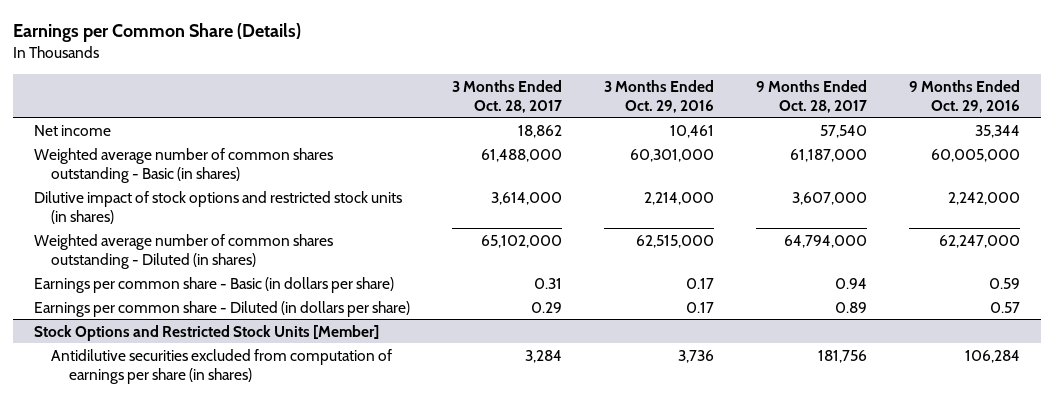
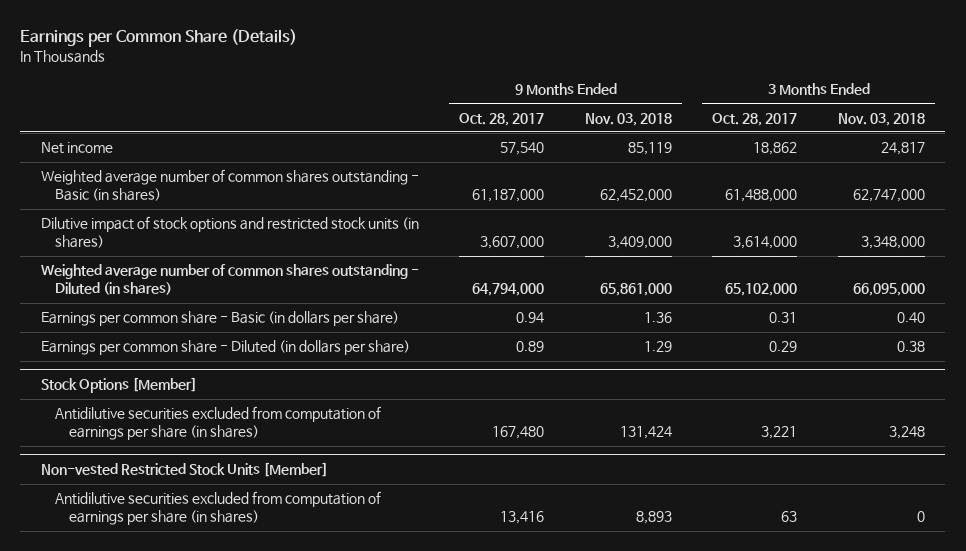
- | 3 Months Ended Oct. 28, 2017 | 3 Months Ended Oct. 29, 2016 | 9 Months Ended Oct. 28, 2017 | 9 Months Ended Oct. 29, 2016
+ | 9 Months Ended Oct. 28, 2017 | 9 Months Ended Nov. 03, 2018 | 3 Months Ended Oct. 28, 2017 | 3 Months Ended Nov. 03, 2018
- Stock Options and Restricted Stock Units [Member]
- Antidilutive securities excluded from computation of earnings per share (in shares) | 3,284 | 3,736 | 181,756 | 106,284
+ Stock Options [Member]
+ Antidilutive securities excluded from computation of earnings per share (in shares) | 167,480 | 131,424 | 3,221 | 3,248
+ Non-vested Restricted Stock Units [Member]
+ Antidilutive securities excluded from computation of earnings per share (in shares) | 13,416 | 8,893 | 63 | 0

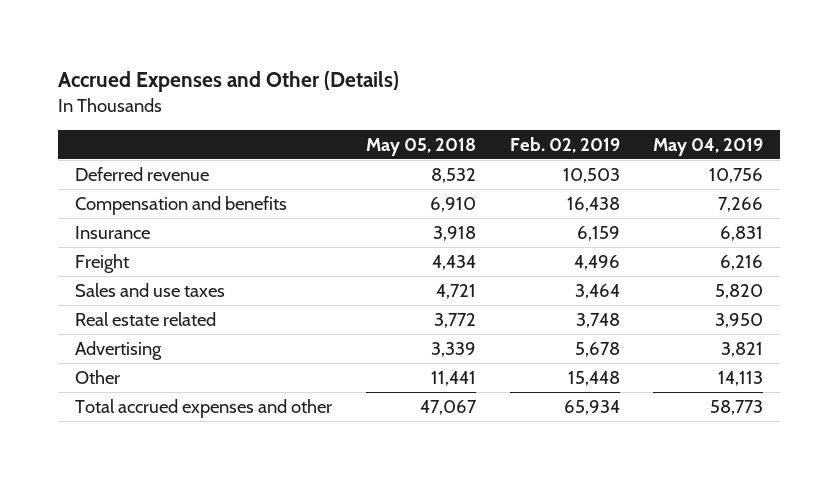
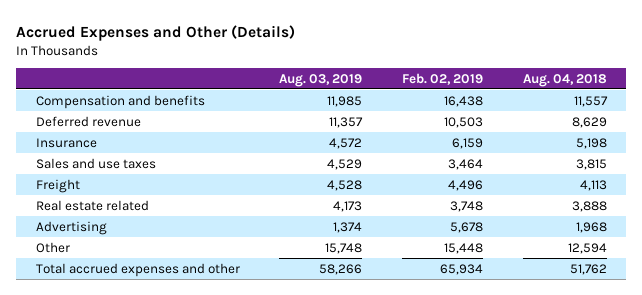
- | May 05, 2018 | Feb. 02, 2019 | May 04, 2019
+ | Aug. 03, 2019 | Feb. 02, 2019 | Aug. 04, 2018
moved down: Deferred revenue | 11,357 | 10,503 | 8,629
moved down: Freight | 4,528 | 4,496 | 4,113

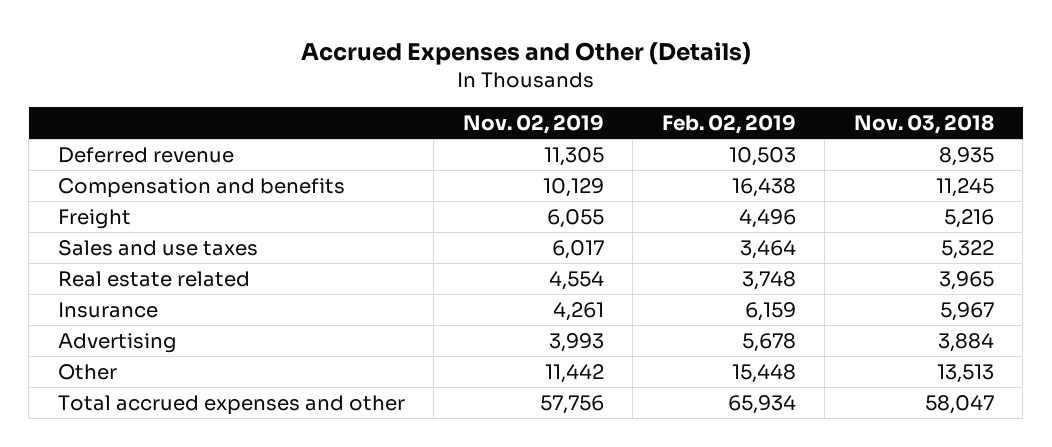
- | Aug. 03, 2019 | Feb. 02, 2019 | Aug. 04, 2018
+ | Nov. 02, 2019 | Feb. 02, 2019 | Nov. 03, 2018
moved down: Compensation and benefits | 10,129 | 16,438 | 11,245
moved down: Sales and use taxes | 6,017 | 3,464 | 5,322
moved down: Insurance | 4,261 | 6,159 | 5,967

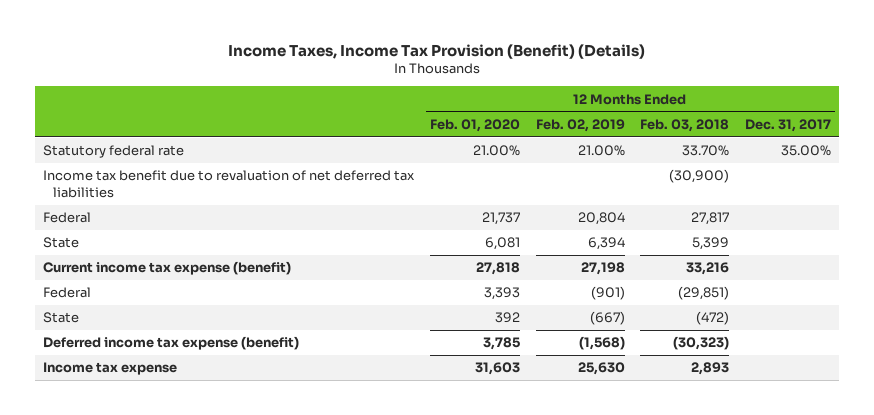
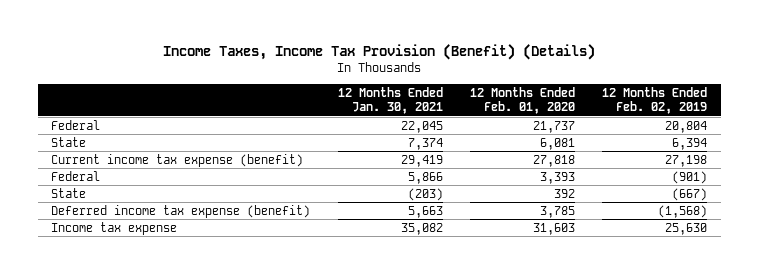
- | 12 Months Ended Feb. 01, 2020 | 12 Months Ended Feb. 02, 2019 | 12 Months Ended Feb. 03, 2018 | 12 Months Ended Dec. 31, 2017
+ | 12 Months Ended Jan. 30, 2021 | 12 Months Ended Feb. 01, 2020 | 12 Months Ended Feb. 02, 2019
- Statutory federal rate | 21.00% | 21.00% | 33.70% | 35.00%
- Income tax benefit due to revaluation of net deferred tax liabilities | | | (30,900) |

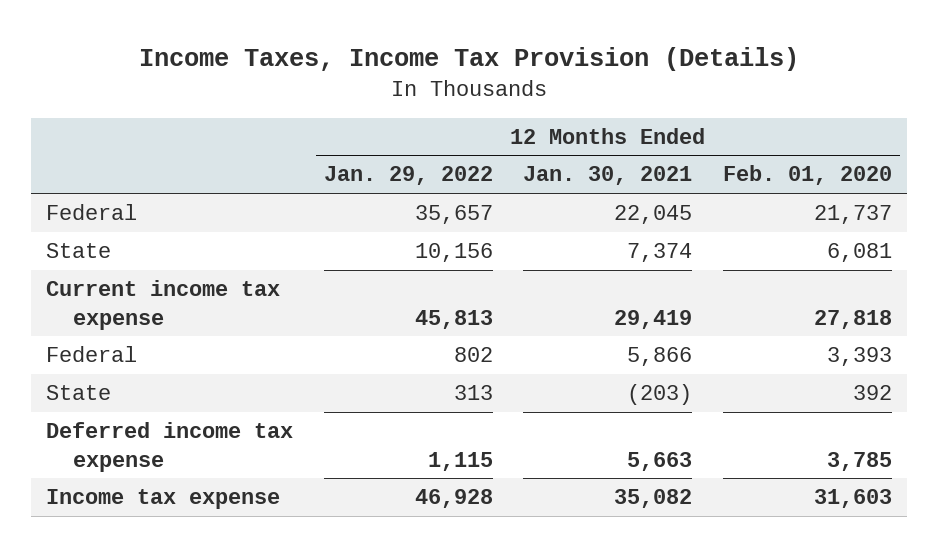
- Income Taxes, Income Tax Provision (Benefit) (Details)
+ Income Taxes, Income Tax Provision (Details)
- | 12 Months Ended Jan. 30, 2021 | 12 Months Ended Feb. 01, 2020 | 12 Months Ended Feb. 02, 2019
+ | 12 Months Ended Jan. 29, 2022 | 12 Months Ended Jan. 30, 2021 | 12 Months Ended Feb. 01, 2020
- Current income tax expense (benefit) | 29,419 | 27,818 | 27,198
+ Current income tax expense | 45,813 | 29,419 | 27,818
- Deferred income tax expense (benefit) | 5,663 | 3,785 | (1,568)
+ Deferred income tax expense | 1,115 | 5,663 | 3,785

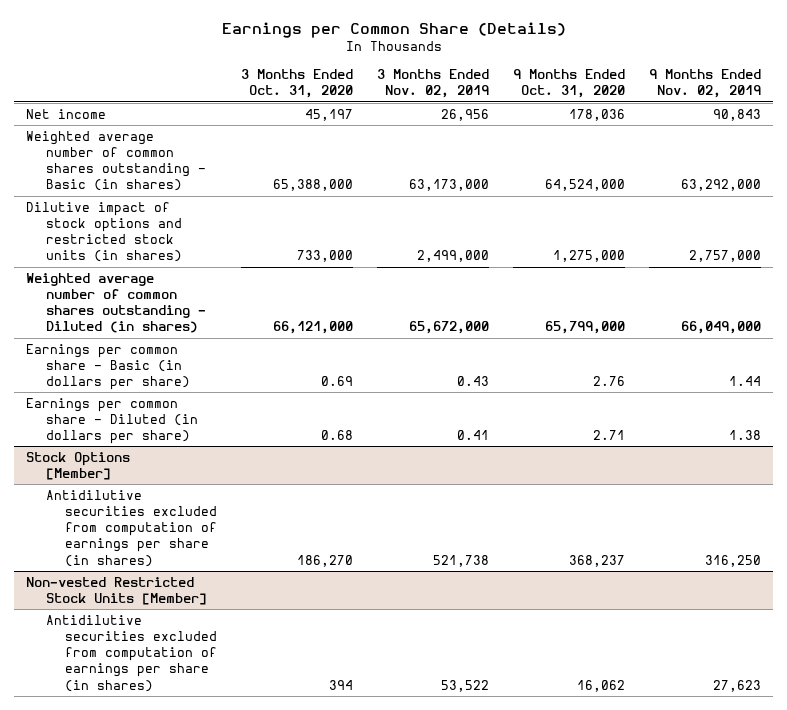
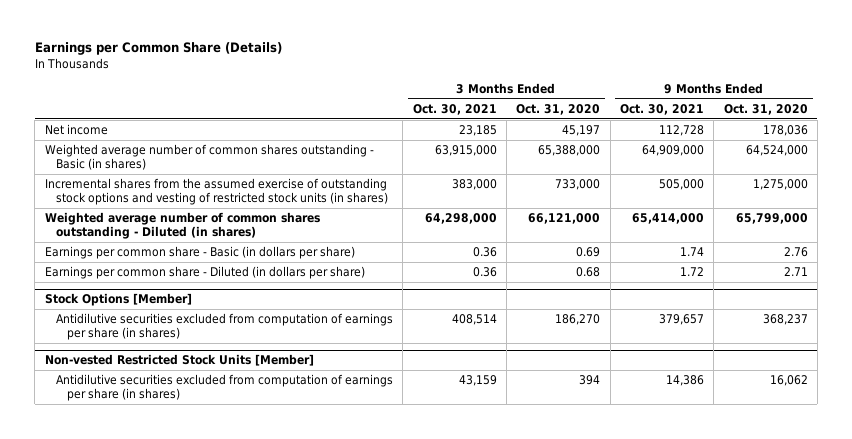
- | 3 Months Ended Oct. 31, 2020 | 3 Months Ended Nov. 02, 2019 | 9 Months Ended Oct. 31, 2020 | 9 Months Ended Nov. 02, 2019
+ | 3 Months Ended Oct. 30, 2021 | 3 Months Ended Oct. 31, 2020 | 9 Months Ended Oct. 30, 2021 | 9 Months Ended Oct. 31, 2020
- Dilutive impact of stock options and restricted stock units (in shares) | 733,000 | 2,499,000 | 1,275,000 | 2,757,000
+ Incremental shares from the assumed exercise of outstanding stock options and vesting of restricted stock units (in shares) | 383,000 | 733,000 | 505,000 | 1,275,000

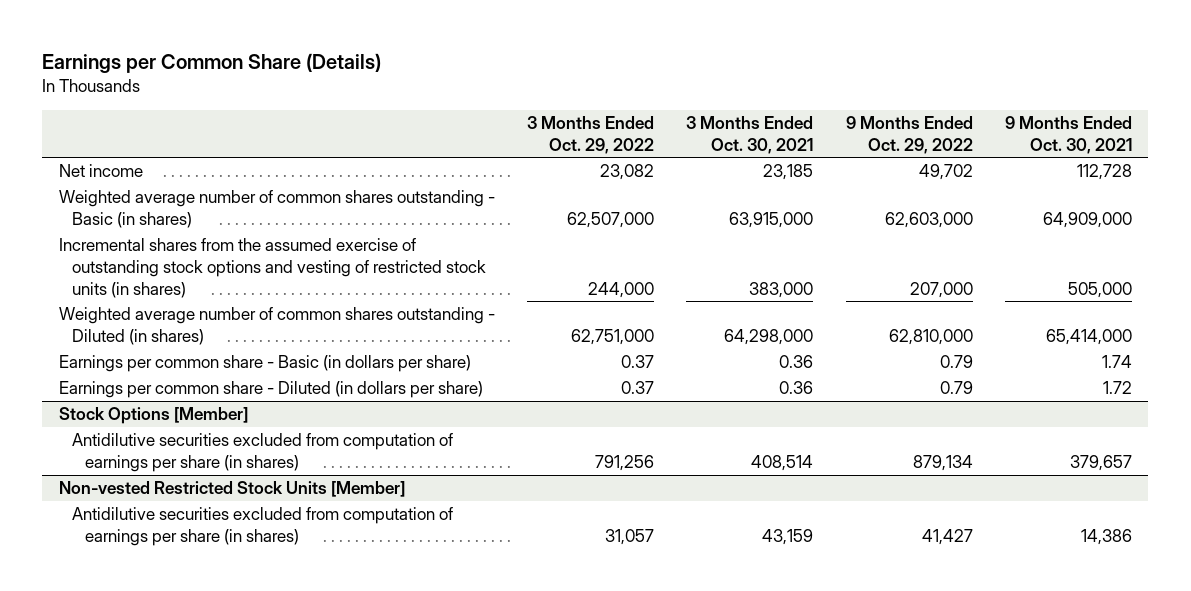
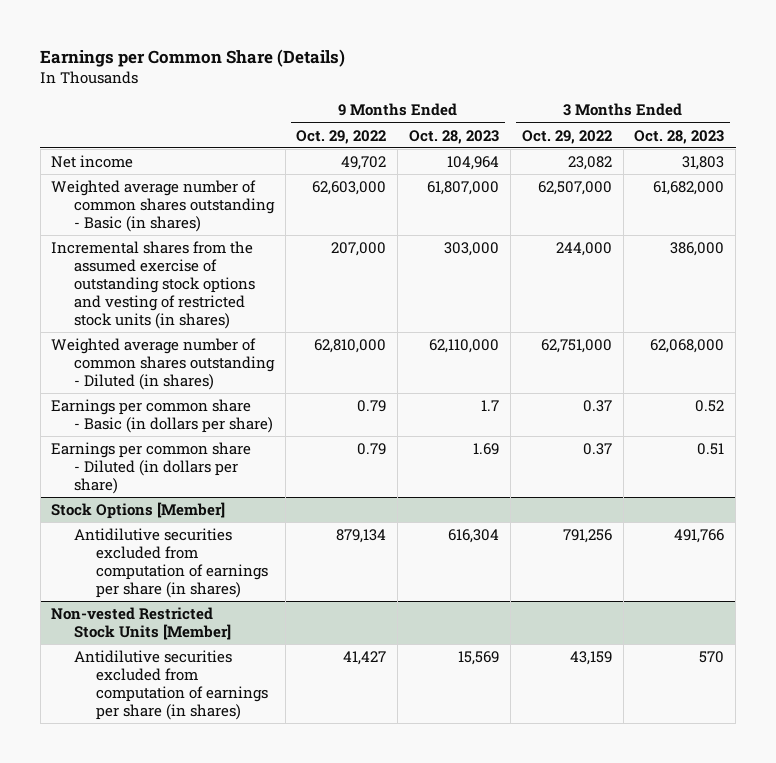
- | 3 Months Ended Oct. 29, 2022 | 3 Months Ended Oct. 30, 2021 | 9 Months Ended Oct. 29, 2022 | 9 Months Ended Oct. 30, 2021
+ | 9 Months Ended Oct. 29, 2022 | 9 Months Ended Oct. 28, 2023 | 3 Months Ended Oct. 29, 2022 | 3 Months Ended Oct. 28, 2023
@ Non-vested Restricted Stock Units [Member]
- Antidilutive securities excluded from computation of earnings per share (in shares) | 31,057 | 43,159 | 41,427 | 14,386
+ Antidilutive securities excluded from computation of earnings per share (in shares) | 41,427 | 15,569 | 43,159 | 570

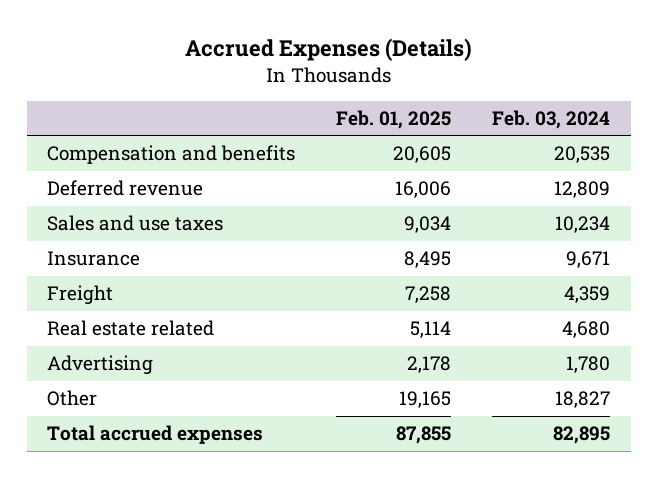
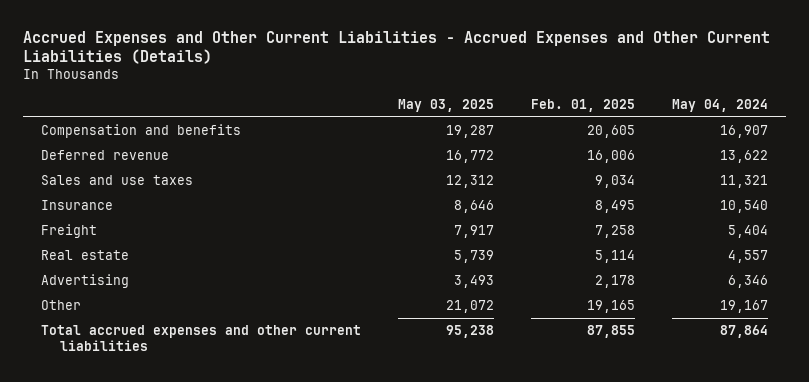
- Accrued Expenses (Details)
+ Accrued Expenses and Other Current Liabilities - Accrued Expenses and Other Current Liabilities (Details)
- | Feb. 01, 2025 | Feb. 03, 2024
+ | May 03, 2025 | Feb. 01, 2025 | May 04, 2024
- Real estate related | 5,114 | 4,680
+ Real estate | 5,739 | 5,114 | 4,557
- Total accrued expenses | 87,855 | 82,895
+ Total accrued expenses and other current liabilities | 95,238 | 87,855 | 87,864

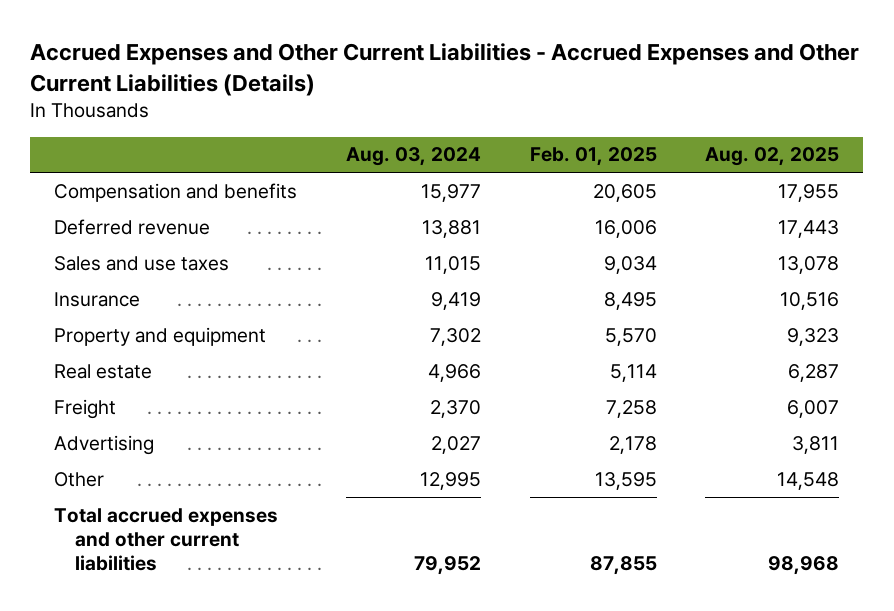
- | May 03, 2025 | Feb. 01, 2025 | May 04, 2024
+ | Aug. 03, 2024 | Feb. 01, 2025 | Aug. 02, 2025
+ Property and equipment | 7,302 | 5,570 | 9,323
moved down: Freight | 2,370 | 7,258 | 6,007
- Other | 21,072 | 19,165 | 19,167
+ Other | 12,995 | 13,595 | 14,548

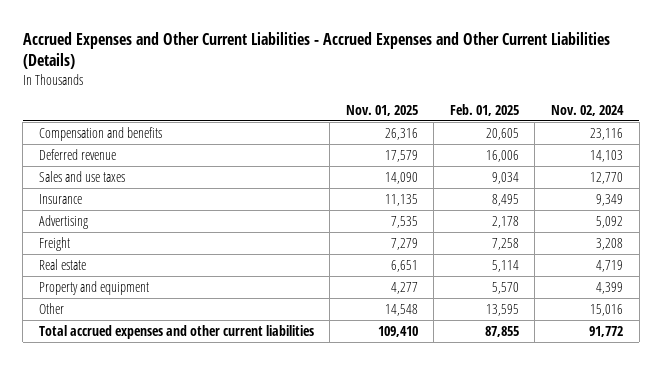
- | Aug. 03, 2024 | Feb. 01, 2025 | Aug. 02, 2025
+ | Nov. 01, 2025 | Feb. 01, 2025 | Nov. 02, 2024
moved down: Freight | 7,279 | 7,258 | 3,208
moved down: Real estate | 6,651 | 5,114 | 4,719
moved down: Property and equipment | 4,277 | 5,570 | 4,399

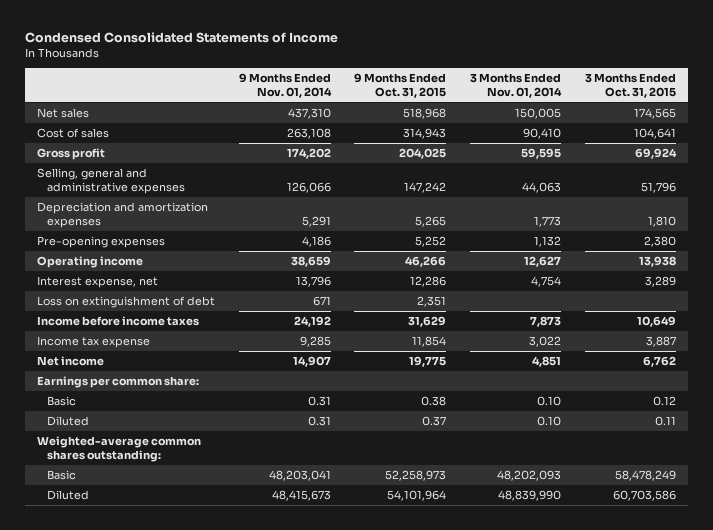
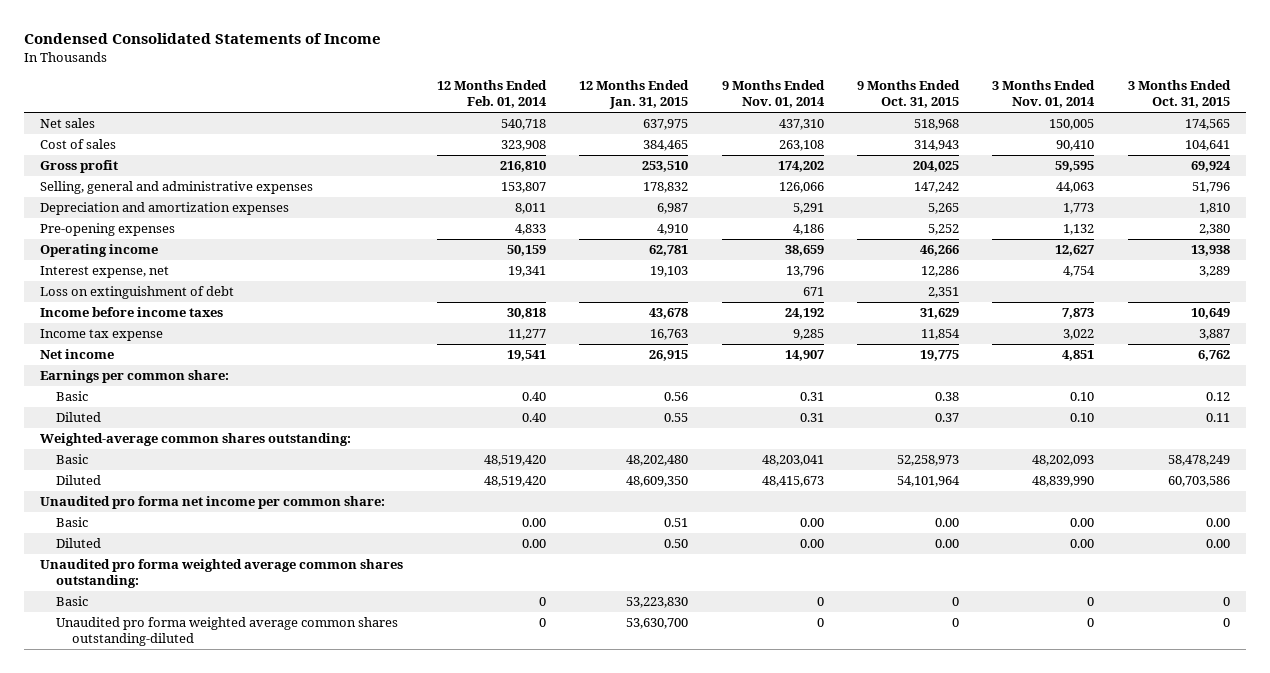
- | 9 Months Ended Nov. 01, 2014 | 9 Months Ended Oct. 31, 2015 | 3 Months Ended Nov. 01, 2014 | 3 Months Ended Oct. 31, 2015
+ | 12 Months Ended Feb. 01, 2014 | 12 Months Ended Jan. 31, 2015 | 9 Months Ended Nov. 01, 2014 | 9 Months Ended Oct. 31, 2015 | 3 Months Ended Nov. 01, 2014 | 3 Months Ended Oct. 31, 2015
+ Unaudited pro forma net income per common share:
+ Basic | 0.00 | 0.51 | 0.00 | 0.00 | 0.00 | 0.00
+ Diluted | 0.00 | 0.50 | 0.00 | 0.00 | 0.00 | 0.00
+ Unaudited pro forma weighted average common shares outstanding:
+ Basic | 0 | 53,223,830 | 0 | 0 | 0 | 0
+ Unaudited pro forma weighted average common shares outstanding-diluted | 0 | 53,630,700 | 0 | 0 | 0 | 0

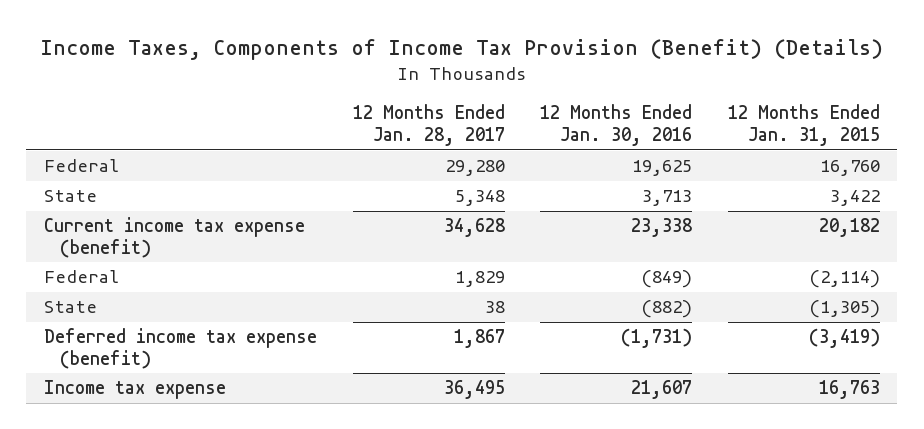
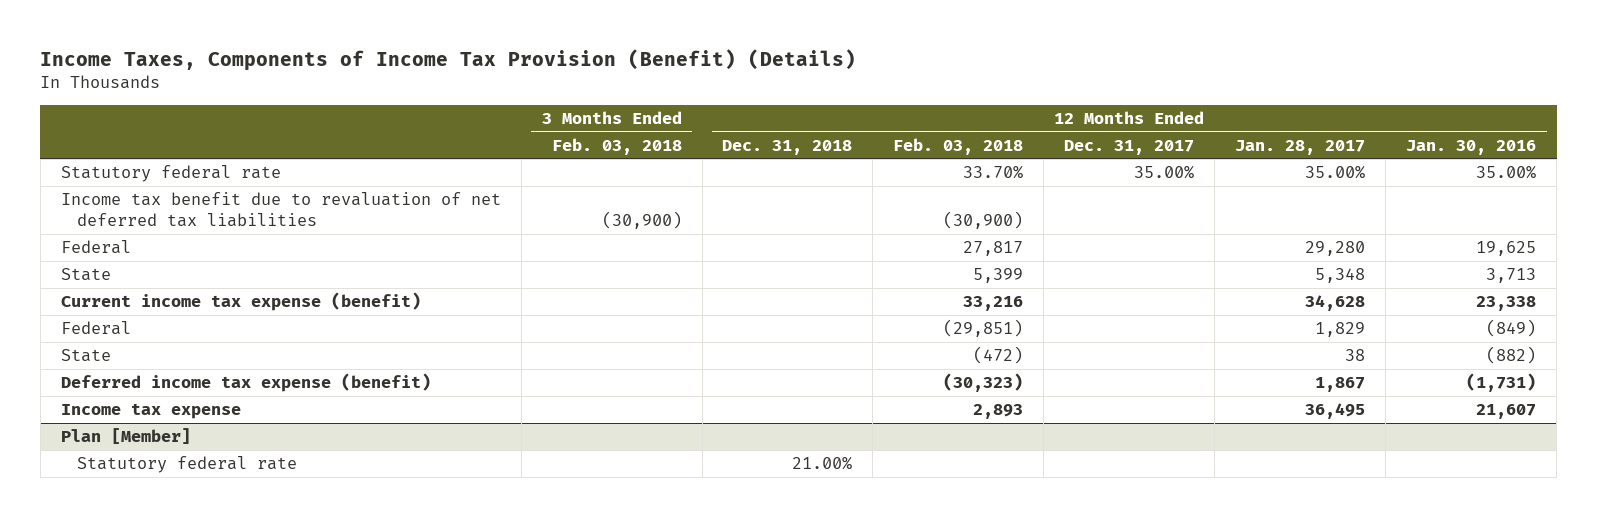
- | 12 Months Ended Jan. 28, 2017 | 12 Months Ended Jan. 30, 2016 | 12 Months Ended Jan. 31, 2015
+ | 3 Months Ended Feb. 03, 2018 | 12 Months Ended Dec. 31, 2018 | 12 Months Ended Feb. 03, 2018 | 12 Months Ended Dec. 31, 2017 | 12 Months Ended Jan. 28, 2017 | 12 Months Ended Jan. 30, 2016
+ Statutory federal rate | | | 33.70% | 35.00% | 35.00% | 35.00%
+ Income tax benefit due to revaluation of net deferred tax liabilities | (30,900) | | (30,900) | | |
+ Plan [Member]
+ Statutory federal rate | | 21.00% | | | |

